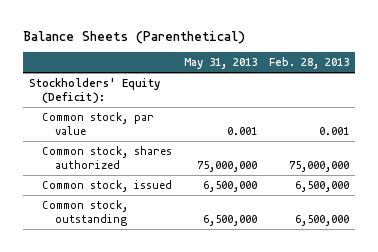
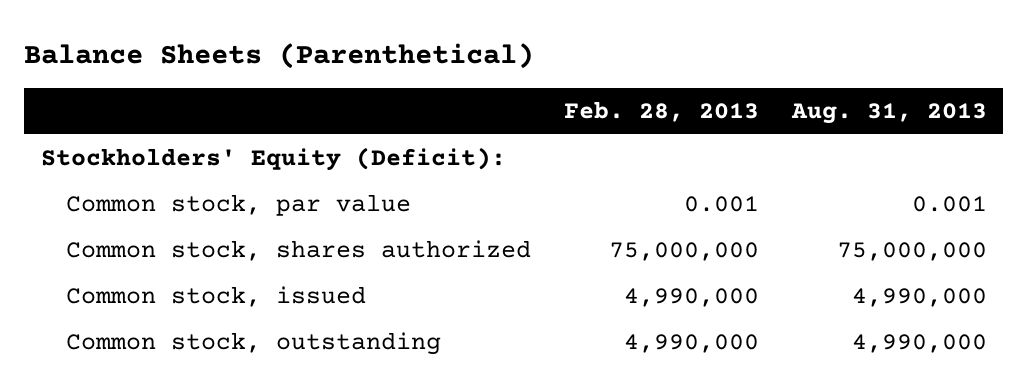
- | May 31, 2013 | Feb. 28, 2013
+ | Feb. 28, 2013 | Aug. 31, 2013
- Common stock, issued | 6,500,000 | 6,500,000
- Common stock, outstanding | 6,500,000 | 6,500,000
+ Common stock, issued | 4,990,000 | 4,990,000
+ Common stock, outstanding | 4,990,000 | 4,990,000

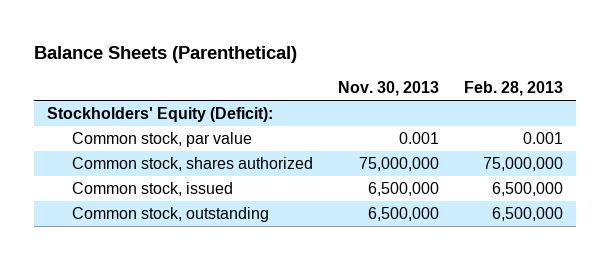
- | Feb. 28, 2013 | Aug. 31, 2013
+ | Nov. 30, 2013 | Feb. 28, 2013
- Common stock, issued | 4,990,000 | 4,990,000
- Common stock, outstanding | 4,990,000 | 4,990,000
+ Common stock, issued | 6,500,000 | 6,500,000
+ Common stock, outstanding | 6,500,000 | 6,500,000

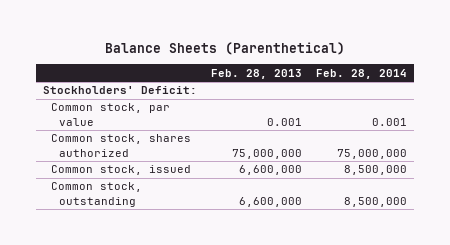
- | Nov. 30, 2013 | Feb. 28, 2013
+ | Feb. 28, 2013 | Feb. 28, 2014
- Stockholders' Equity (Deficit):
+ Stockholders' Deficit:
- Common stock, issued | 6,500,000 | 6,500,000
- Common stock, outstanding | 6,500,000 | 6,500,000
+ Common stock, issued | 6,600,000 | 8,500,000
+ Common stock, outstanding | 6,600,000 | 8,500,000

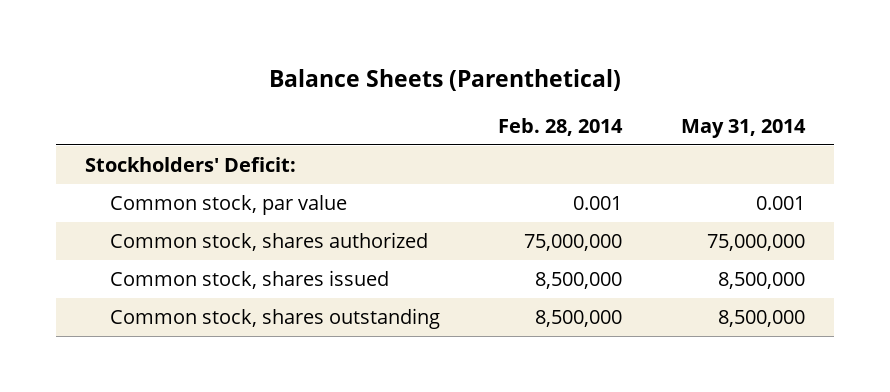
- | Feb. 28, 2013 | Feb. 28, 2014
+ | Feb. 28, 2014 | May 31, 2014
- Common stock, issued | 6,600,000 | 8,500,000
- Common stock, outstanding | 6,600,000 | 8,500,000
+ Common stock, shares issued | 8,500,000 | 8,500,000
+ Common stock, shares outstanding | 8,500,000 | 8,500,000

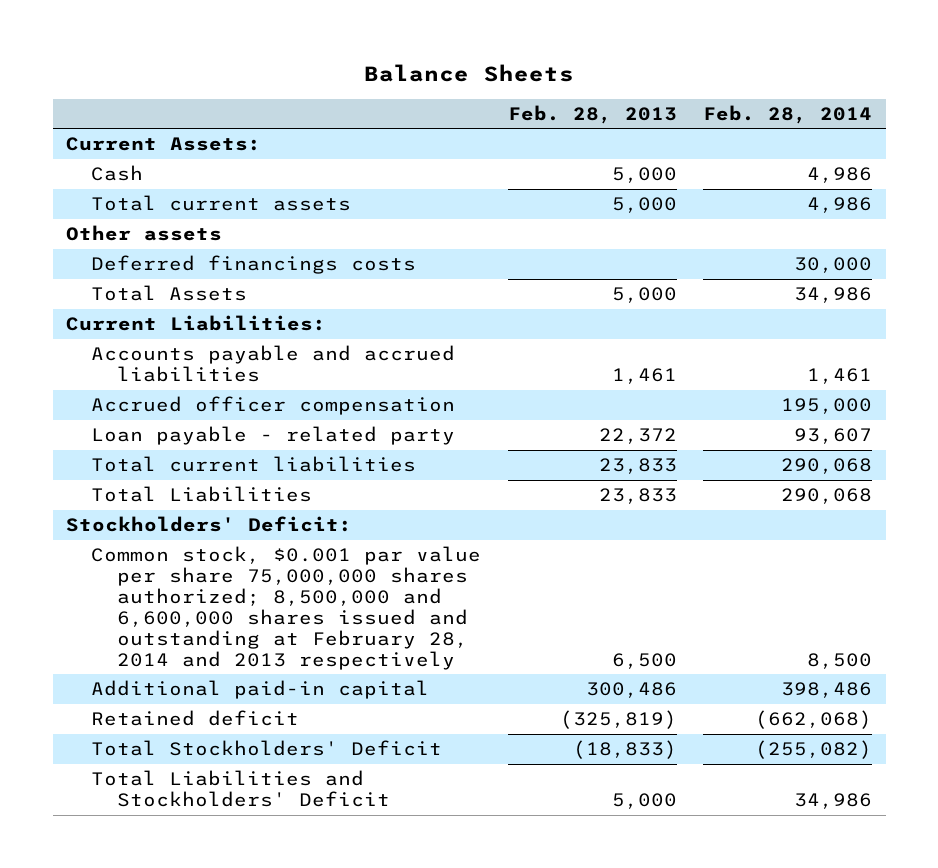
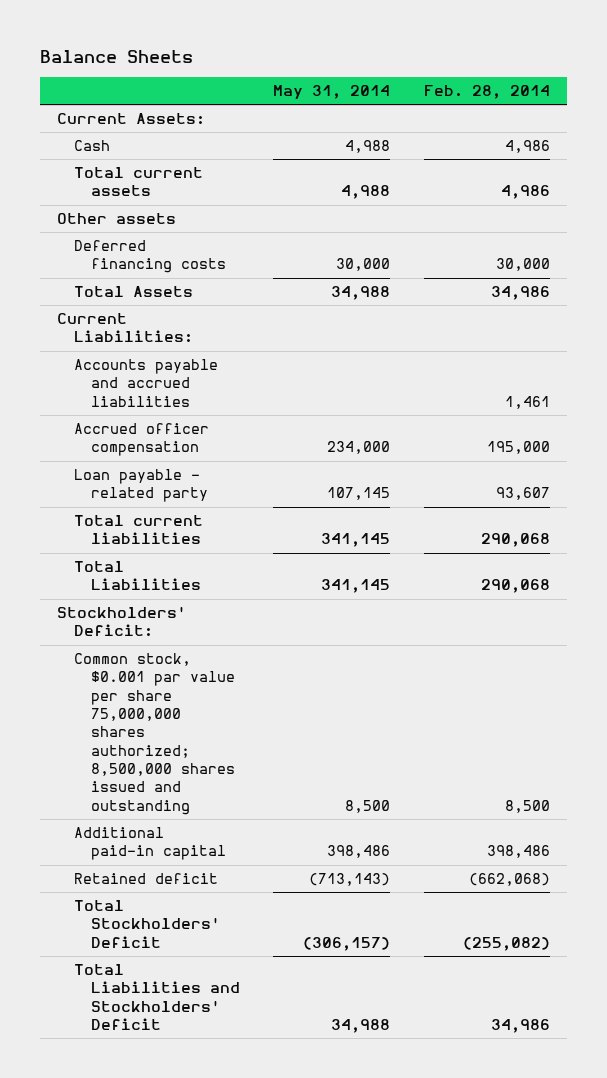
- | Feb. 28, 2013 | Feb. 28, 2014
+ | May 31, 2014 | Feb. 28, 2014
- Deferred financings costs | | 30,000
+ Deferred financing costs | 30,000 | 30,000
- Common stock, $0.001 par value per share 75,000,000 shares authorized; 8,500,000 and 6,600,000 shares issued and outstanding at February 28, 2014 and 2013 respectively | 6,500 | 8,500
+ Common stock, $0.001 par value per share 75,000,000 shares authorized; 8,500,000 shares issued and outstanding | 8,500 | 8,500

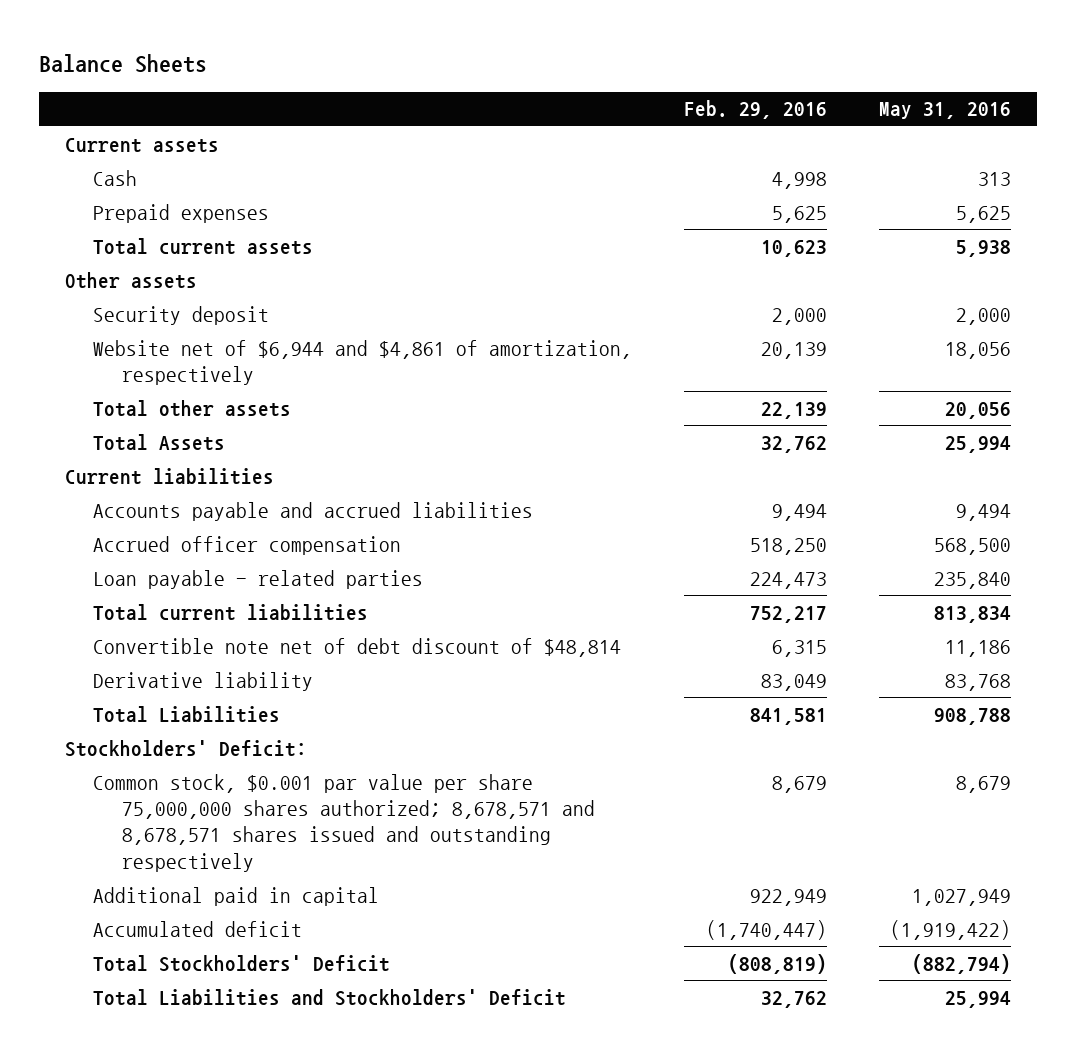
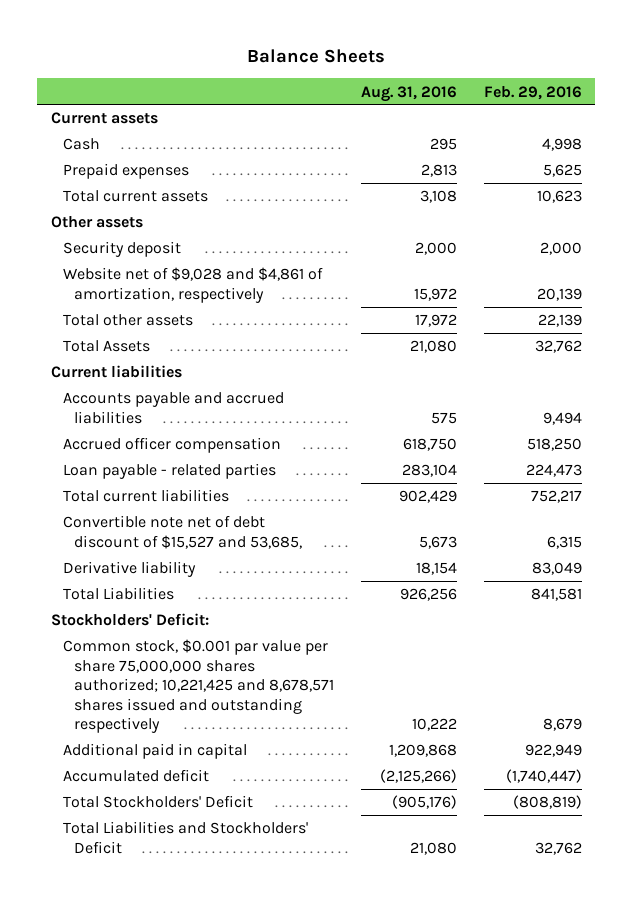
- | Feb. 29, 2016 | May 31, 2016
+ | Aug. 31, 2016 | Feb. 29, 2016
- Website net of $6,944 and $4,861 of amortization, respectively | 20,139 | 18,056
+ Website net of $9,028 and $4,861 of amortization, respectively | 15,972 | 20,139
- Convertible note net of debt discount of $48,814 | 6,315 | 11,186
+ Convertible note net of debt discount of $15,527 and 53,685, | 5,673 | 6,315
- Common stock, $0.001 par value per share 75,000,000 shares authorized; 8,678,571 and 8,678,571 shares issued and outstanding respectively | 8,679 | 8,679
+ Common stock, $0.001 par value per share 75,000,000 shares authorized; 10,221,425 and 8,678,571 shares issued and outstanding respectively | 10,222 | 8,679

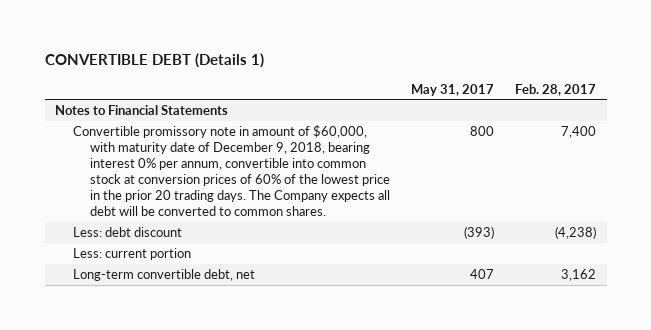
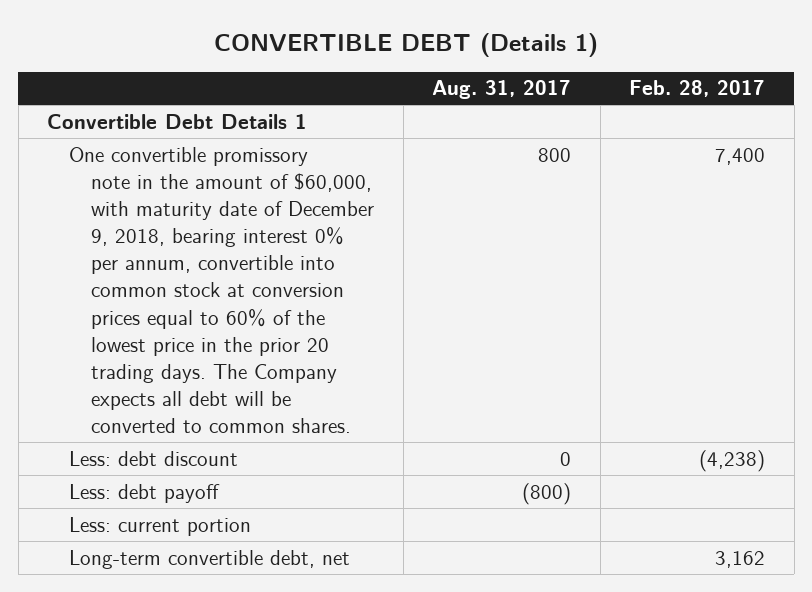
- | May 31, 2017 | Feb. 28, 2017
+ | Aug. 31, 2017 | Feb. 28, 2017
- Notes to Financial Statements
- Convertible promissory note in amount of $60,000, with maturity date of December 9, 2018, bearing interest 0% per annum, convertible into common stock at conversion prices of 60% of the lowest price in the prior 20 trading days. The Company expects all debt will be converted to common shares. | 800 | 7,400
+ Convertible Debt Details 1
+ One convertible promissory note in the amount of $60,000, with maturity date of December 9, 2018, bearing interest 0% per annum, convertible into common stock at conversion prices equal to 60% of the lowest price in the prior 20 trading days. The Company expects all debt will be converted to common shares. | 800 | 7,400
+ Less: debt payoff | (800) |

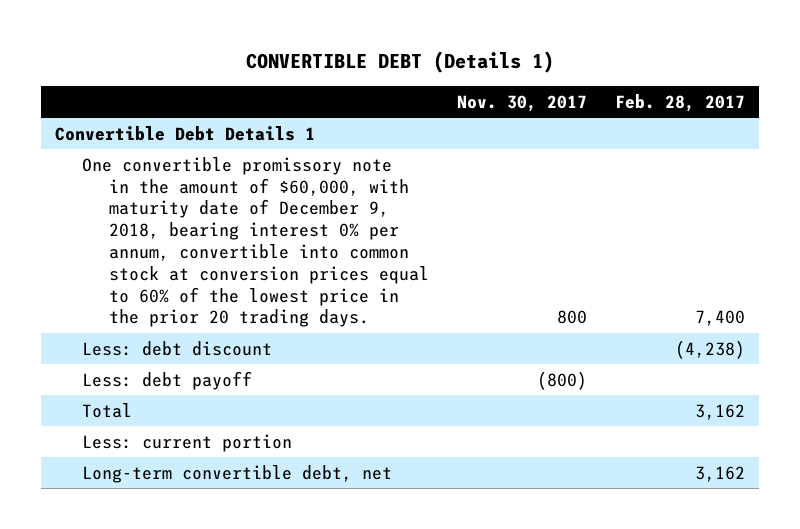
- | Aug. 31, 2017 | Feb. 28, 2017
+ | Nov. 30, 2017 | Feb. 28, 2017
- One convertible promissory note in the amount of $60,000, with maturity date of December 9, 2018, bearing interest 0% per annum, convertible into common stock at conversion prices equal to 60% of the lowest price in the prior 20 trading days. The Company expects all debt will be converted to common shares. | 800 | 7,400
+ One convertible promissory note in the amount of $60,000, with maturity date of December 9, 2018, bearing interest 0% per annum, convertible into common stock at conversion prices equal to 60% of the lowest price in the prior 20 trading days. | 800 | 7,400
+ Total | | 3,162

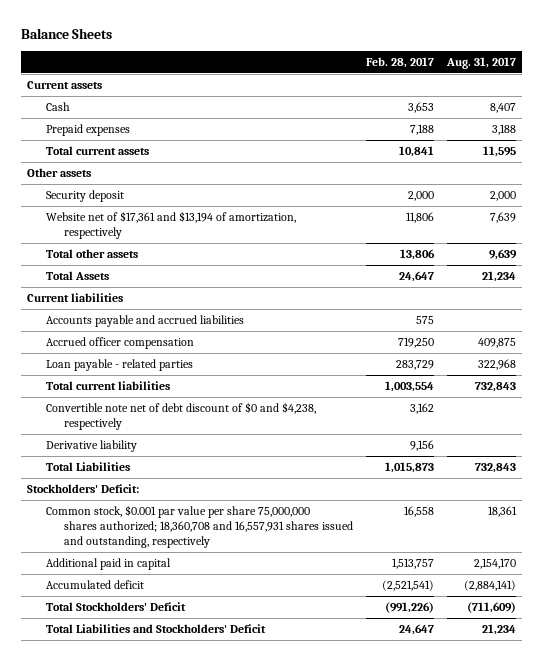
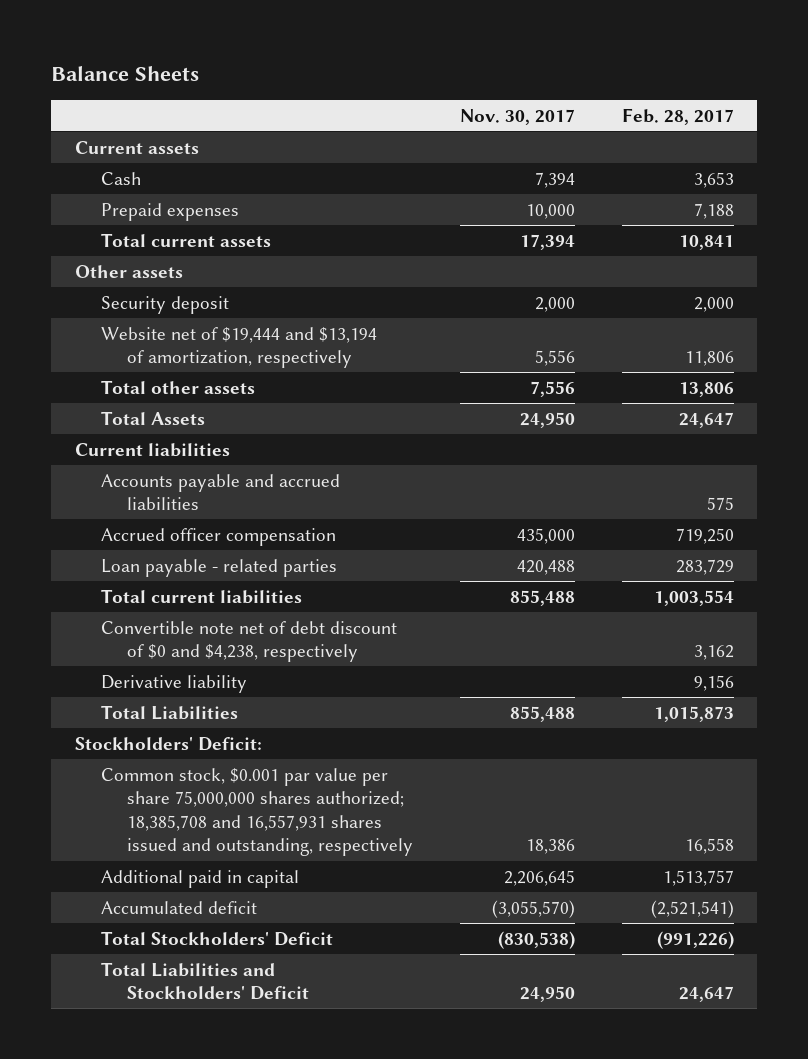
- | Feb. 28, 2017 | Aug. 31, 2017
+ | Nov. 30, 2017 | Feb. 28, 2017
- Website net of $17,361 and $13,194 of amortization, respectively | 11,806 | 7,639
+ Website net of $19,444 and $13,194 of amortization, respectively | 5,556 | 11,806
- Common stock, $0.001 par value per share 75,000,000 shares authorized; 18,360,708 and 16,557,931 shares issued and outstanding, respectively | 16,558 | 18,361
+ Common stock, $0.001 par value per share 75,000,000 shares authorized; 18,385,708 and 16,557,931 shares issued and outstanding, respectively | 18,386 | 16,558

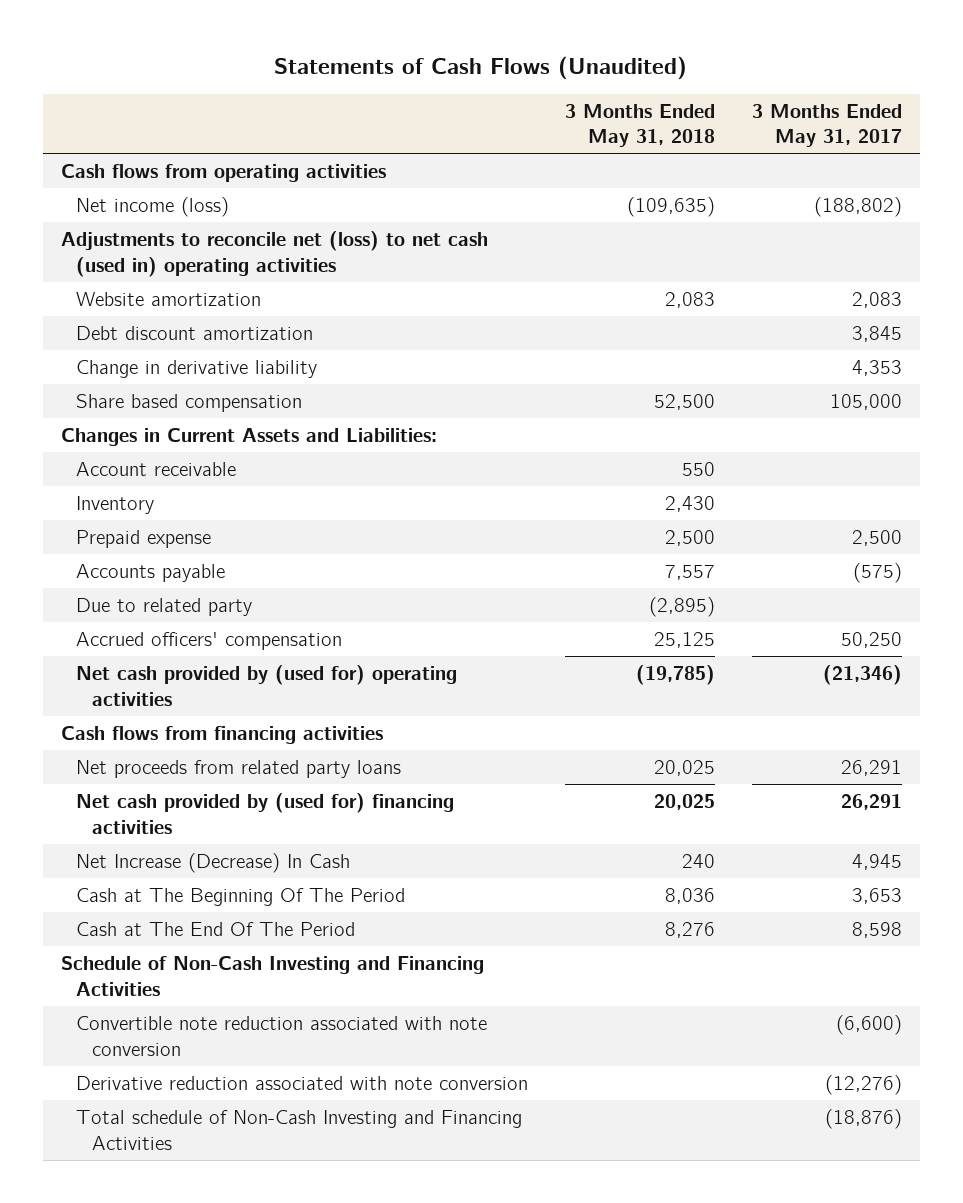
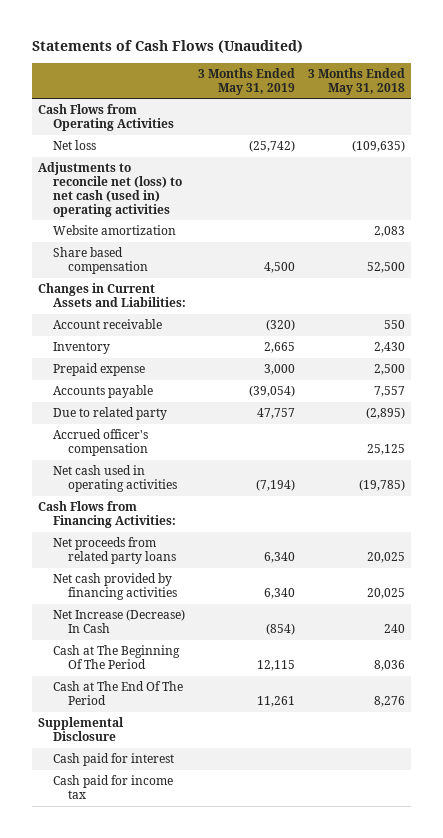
- | 3 Months Ended May 31, 2018 | 3 Months Ended May 31, 2017
+ | 3 Months Ended May 31, 2019 | 3 Months Ended May 31, 2018
- Cash flows from operating activities
- Net income (loss) | (109,635) | (188,802)
+ Cash Flows from Operating Activities
+ Net loss | (25,742) | (109,635)
- Debt discount amortization | | 3,845
- Change in derivative liability | | 4,353
- Accrued officers' compensation | 25,125 | 50,250
- Net cash provided by (used for) operating activities | (19,785) | (21,346)
- Cash flows from financing activities
+ Accrued officer's compensation | | 25,125
+ Net cash used in operating activities | (7,194) | (19,785)
+ Cash Flows from Financing Activities:
- Net cash provided by (used for) financing activities | 20,025 | 26,291
+ Net cash provided by financing activities | 6,340 | 20,025
- Schedule of Non-Cash Investing and Financing Activities
- Convertible note reduction associated with note conversion | | (6,600)
- Derivative reduction associated with note conversion | | (12,276)
- Total schedule of Non-Cash Investing and Financing Activities | | (18,876)
+ Supplemental Disclosure
+ Cash paid for interest
+ Cash paid for income tax

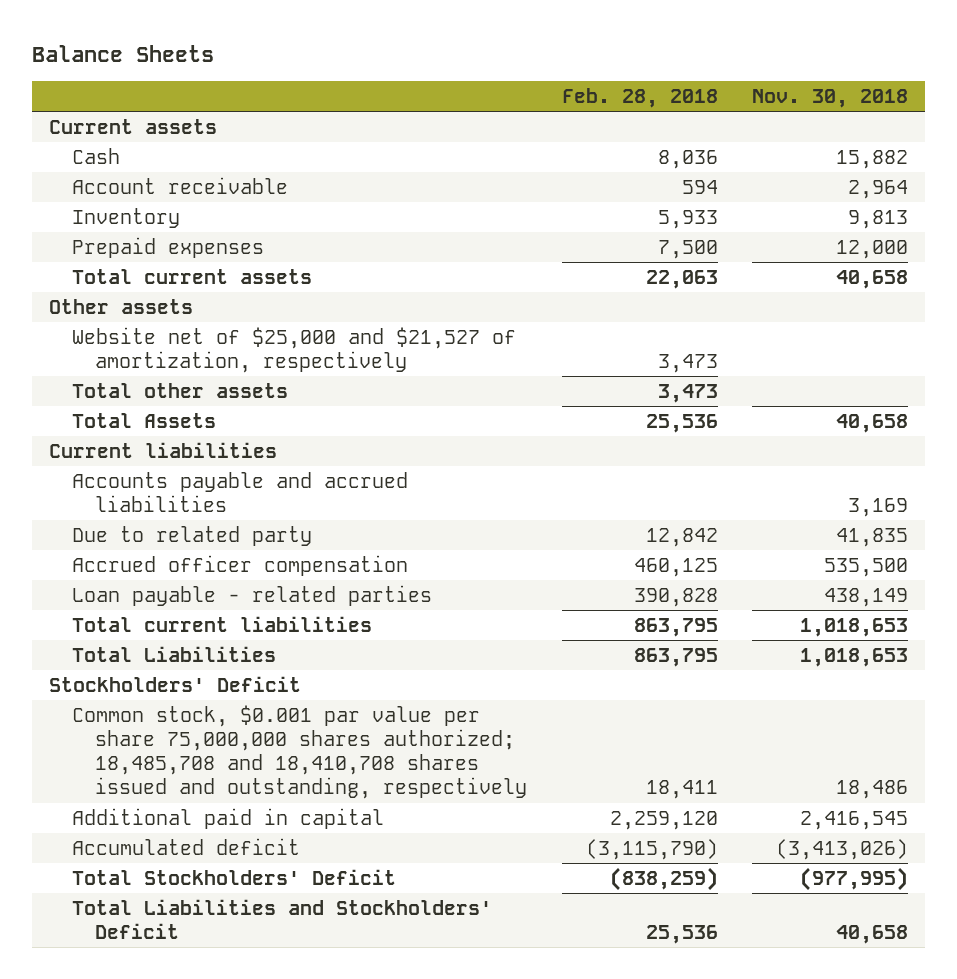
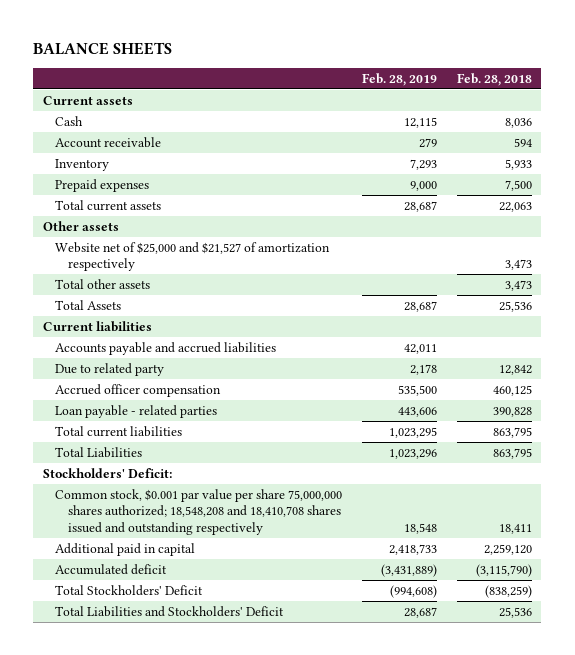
- Balance Sheets
+ BALANCE SHEETS
- | Feb. 28, 2018 | Nov. 30, 2018
+ | Feb. 28, 2019 | Feb. 28, 2018
- Website net of $25,000 and $21,527 of amortization, respectively | 3,473 |
+ Website net of $25,000 and $21,527 of amortization respectively | | 3,473
- Stockholders' Deficit
- Common stock, $0.001 par value per share 75,000,000 shares authorized; 18,485,708 and 18,410,708 shares issued and outstanding, respectively | 18,411 | 18,486
+ Stockholders' Deficit:
+ Common stock, $0.001 par value per share 75,000,000 shares authorized; 18,548,208 and 18,410,708 shares issued and outstanding respectively | 18,548 | 18,411

